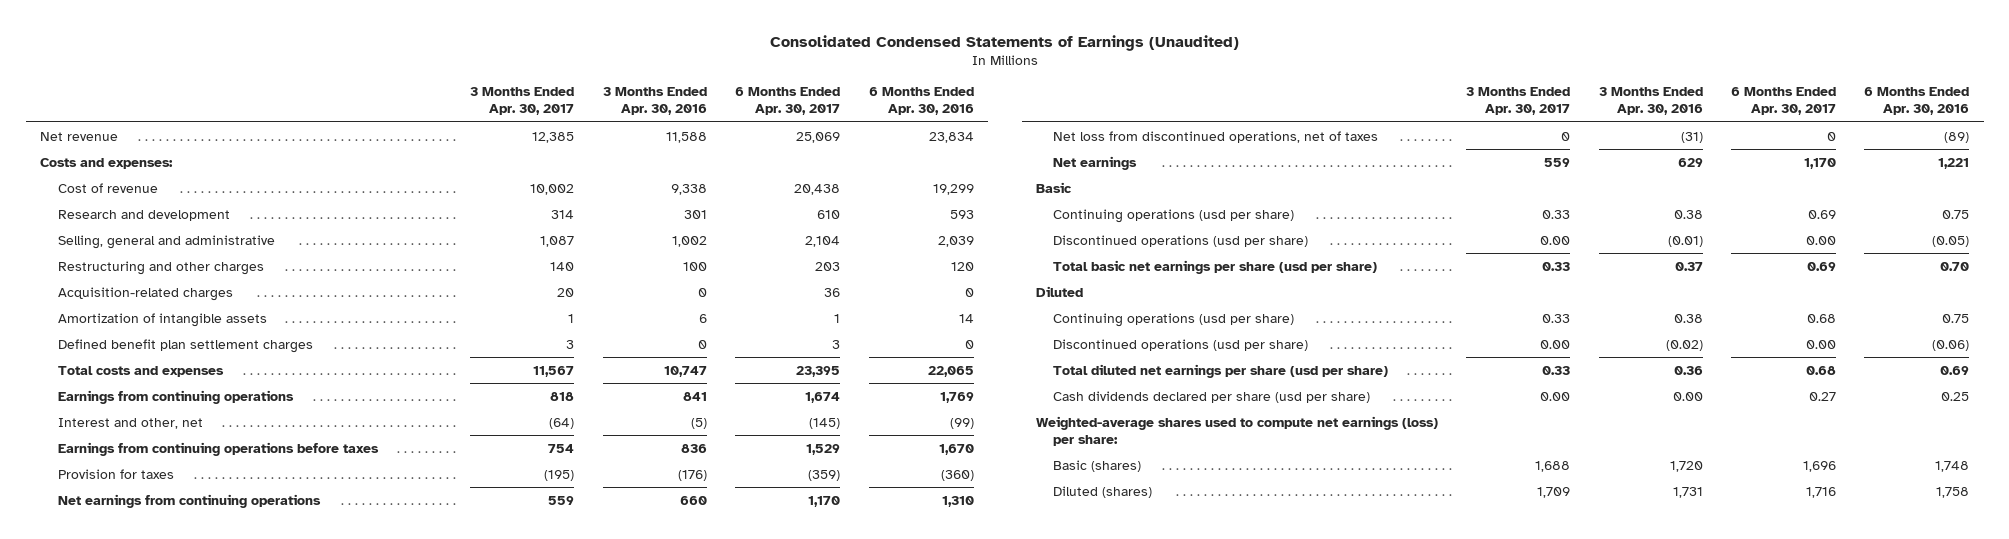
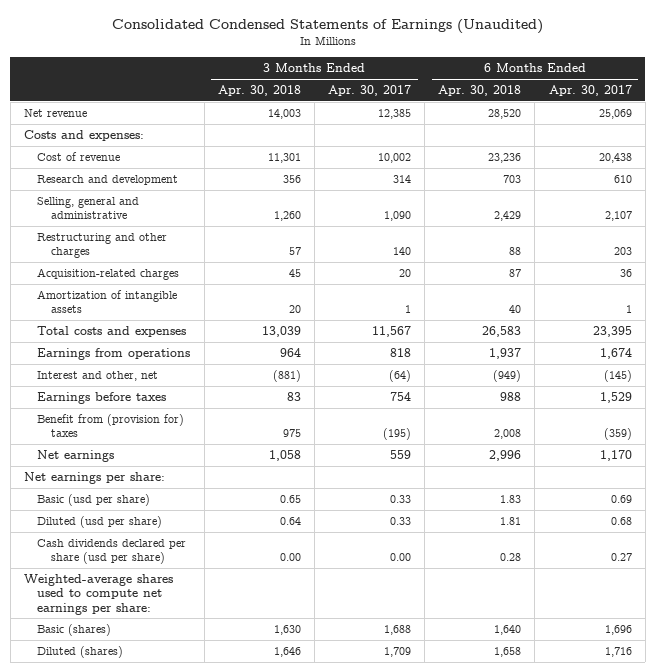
- | 3 Months Ended Apr. 30, 2017 | 3 Months Ended Apr. 30, 2016 | 6 Months Ended Apr. 30, 2017 | 6 Months Ended Apr. 30, 2016
+ | 3 Months Ended Apr. 30, 2018 | 3 Months Ended Apr. 30, 2017 | 6 Months Ended Apr. 30, 2018 | 6 Months Ended Apr. 30, 2017
- Selling, general and administrative | 1,087 | 1,002 | 2,104 | 2,039
+ Selling, general and administrative | 1,260 | 1,090 | 2,429 | 2,107
- Defined benefit plan settlement charges | 3 | 0 | 3 | 0
- Earnings from continuing operations | 818 | 841 | 1,674 | 1,769
+ Earnings from operations | 964 | 818 | 1,937 | 1,674
- Earnings from continuing operations before taxes | 754 | 836 | 1,529 | 1,670
- Provision for taxes | (195) | (176) | (359) | (360)
- Net earnings from continuing operations | 559 | 660 | 1,170 | 1,310
- Net loss from discontinued operations, net of taxes | 0 | (31) | 0 | (89)
+ Earnings before taxes | 83 | 754 | 988 | 1,529
+ Benefit from (provision for) taxes | 975 | (195) | 2,008 | (359)
- Basic
- Continuing operations (usd per share) | 0.33 | 0.38 | 0.69 | 0.75
- Discontinued operations (usd per share) | 0.00 | (0.01) | 0.00 | (0.05)
- Total basic net earnings per share (usd per share) | 0.33 | 0.37 | 0.69 | 0.70
- Diluted
- Continuing operations (usd per share) | 0.33 | 0.38 | 0.68 | 0.75
- Discontinued operations (usd per share) | 0.00 | (0.02) | 0.00 | (0.06)
- Total diluted net earnings per share (usd per share) | 0.33 | 0.36 | 0.68 | 0.69
+ Net earnings per share:
+ Basic (usd per share) | 0.65 | 0.33 | 1.83 | 0.69
+ Diluted (usd per share) | 0.64 | 0.33 | 1.81 | 0.68
- Weighted-average shares used to compute net earnings (loss) per share:
+ Weighted-average shares used to compute net earnings per share:

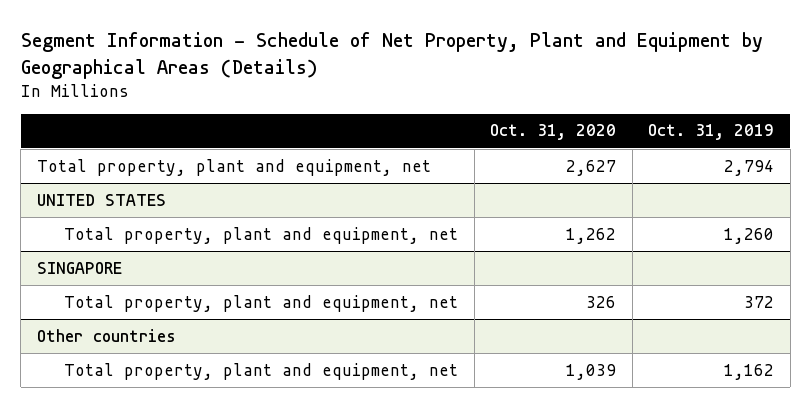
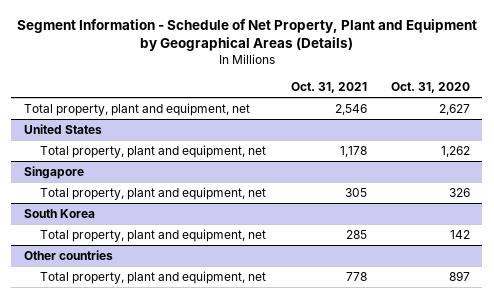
- | Oct. 31, 2020 | Oct. 31, 2019
+ | Oct. 31, 2021 | Oct. 31, 2020
- UNITED STATES
+ United States
- SINGAPORE
+ Singapore
+ South Korea
+ Total property, plant and equipment, net | 285 | 142
@ Other countries
- Total property, plant and equipment, net | 1,039 | 1,162
+ Total property, plant and equipment, net | 778 | 897

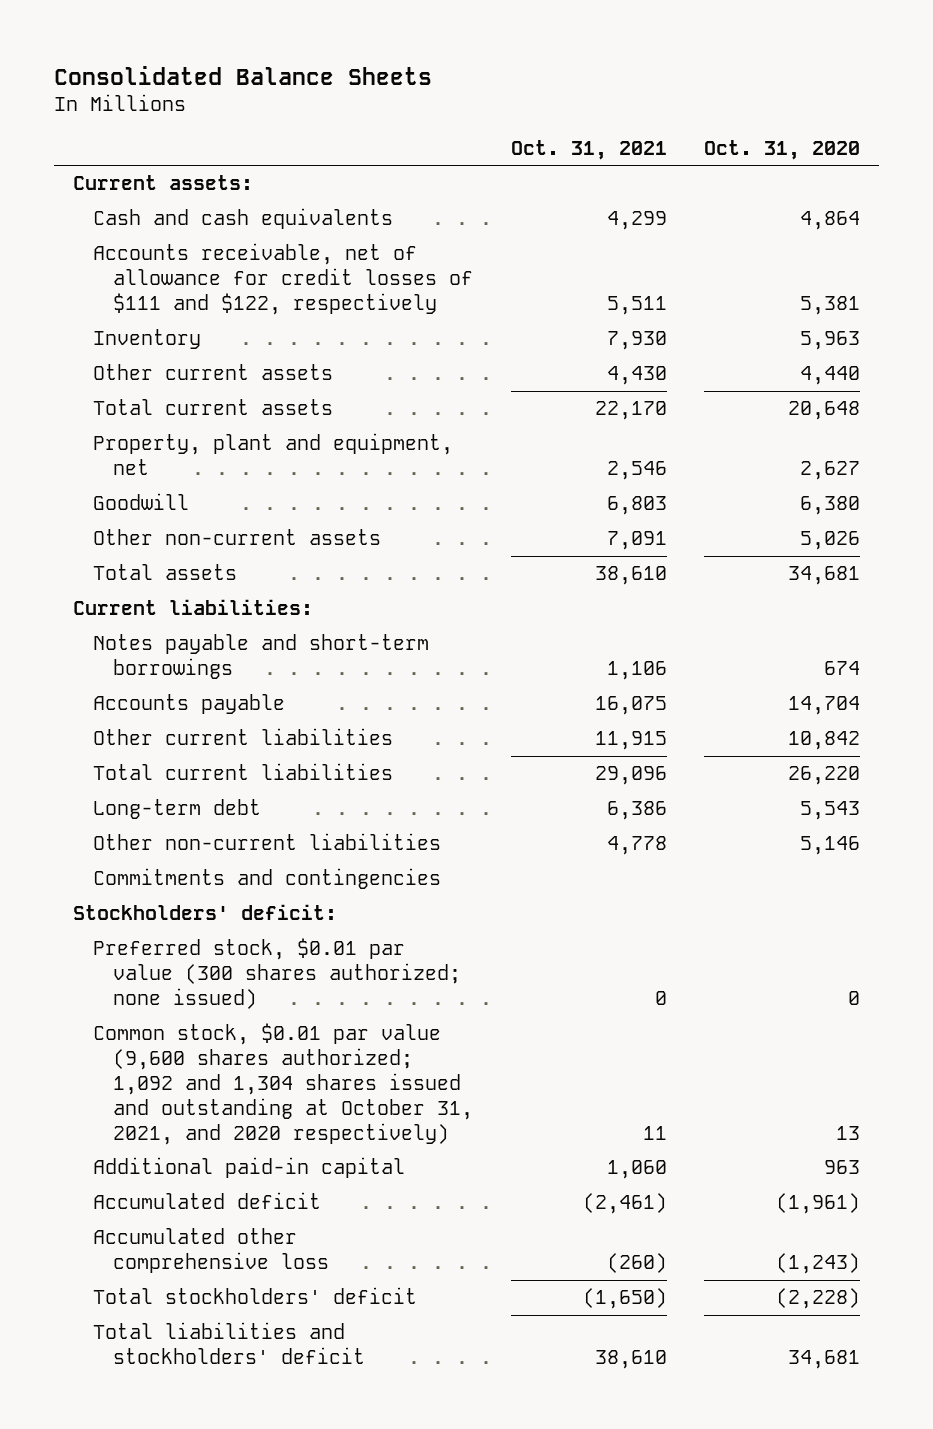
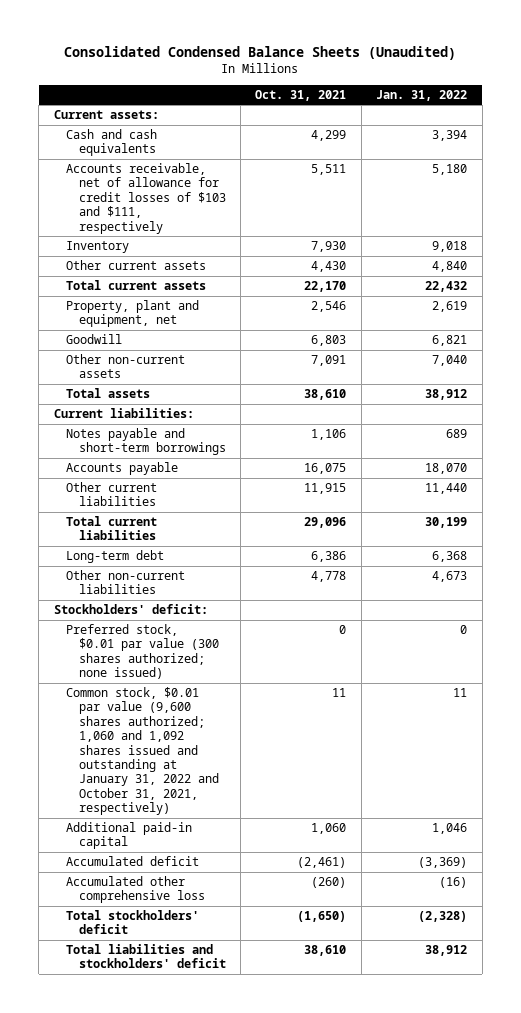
- Consolidated Balance Sheets
+ Consolidated Condensed Balance Sheets (Unaudited)
- | Oct. 31, 2021 | Oct. 31, 2020
+ | Oct. 31, 2021 | Jan. 31, 2022
- Accounts receivable, net of allowance for credit losses of $111 and $122, respectively | 5,511 | 5,381
+ Accounts receivable, net of allowance for credit losses of $103 and $111, respectively | 5,511 | 5,180
- Commitments and contingencies
- Common stock, $0.01 par value (9,600 shares authorized; 1,092 and 1,304 shares issued and outstanding at October 31, 2021, and 2020 respectively) | 11 | 13
+ Common stock, $0.01 par value (9,600 shares authorized; 1,060 and 1,092 shares issued and outstanding at January 31, 2022 and October 31, 2021, respectively) | 11 | 11

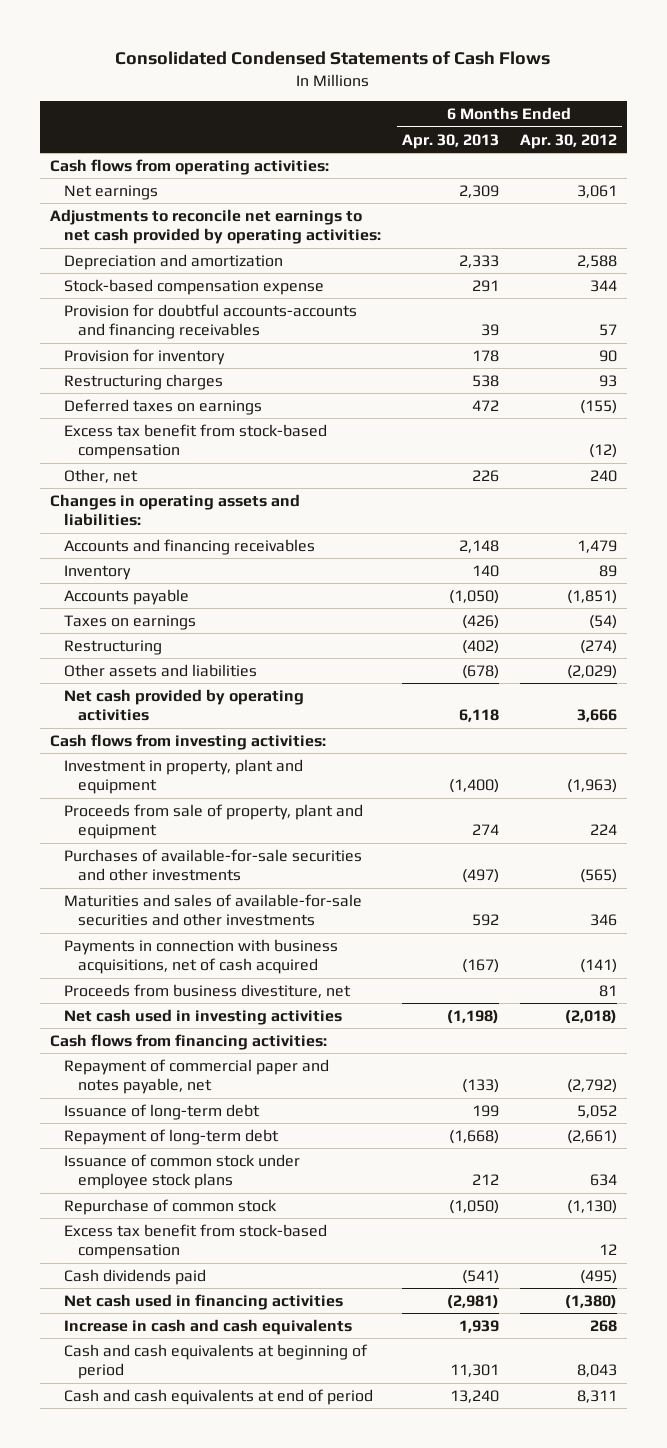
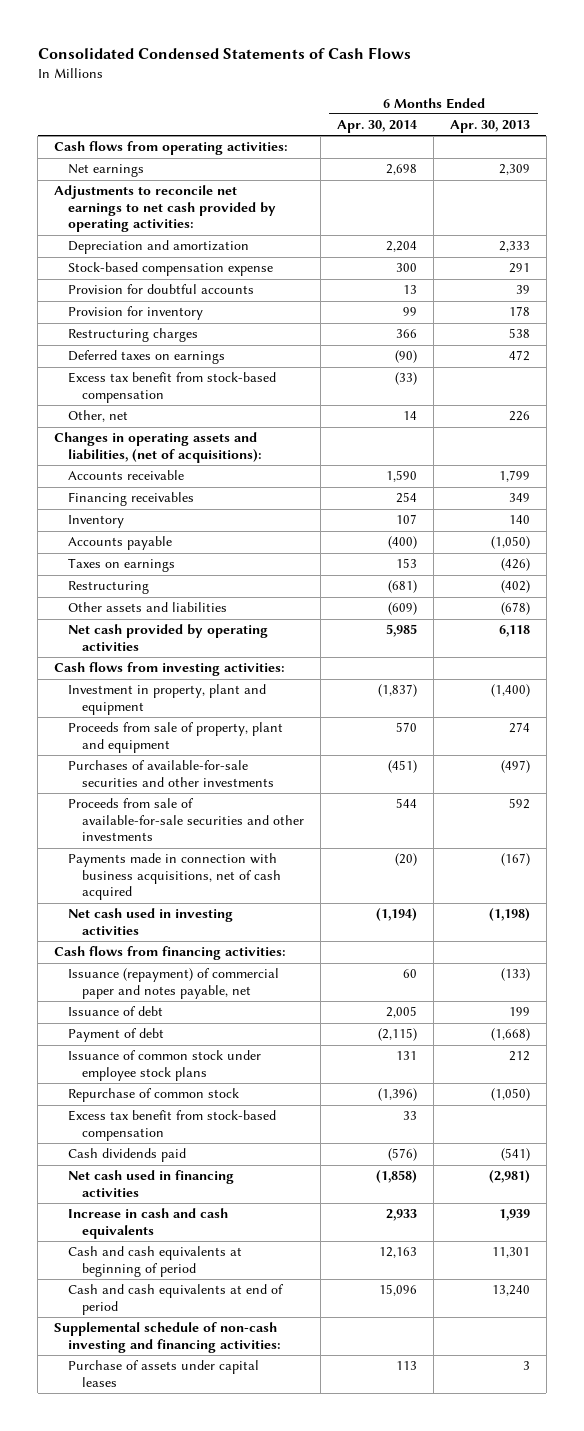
- | 6 Months Ended Apr. 30, 2013 | 6 Months Ended Apr. 30, 2012
+ | 6 Months Ended Apr. 30, 2014 | 6 Months Ended Apr. 30, 2013
- Provision for doubtful accounts-accounts and financing receivables | 39 | 57
+ Provision for doubtful accounts | 13 | 39
- Changes in operating assets and liabilities:
- Accounts and financing receivables | 2,148 | 1,479
+ Changes in operating assets and liabilities, (net of acquisitions):
+ Accounts receivable | 1,590 | 1,799
+ Financing receivables | 254 | 349
- Maturities and sales of available-for-sale securities and other investments | 592 | 346
- Payments in connection with business acquisitions, net of cash acquired | (167) | (141)
- Proceeds from business divestiture, net | | 81
+ Proceeds from sale of available-for-sale securities and other investments | 544 | 592
+ Payments made in connection with business acquisitions, net of cash acquired | (20) | (167)
- Repayment of commercial paper and notes payable, net | (133) | (2,792)
- Issuance of long-term debt | 199 | 5,052
- Repayment of long-term debt | (1,668) | (2,661)
+ Issuance (repayment) of commercial paper and notes payable, net | 60 | (133)
+ Issuance of debt | 2,005 | 199
+ Payment of debt | (2,115) | (1,668)
+ Supplemental schedule of non-cash investing and financing activities:
+ Purchase of assets under capital leases | 113 | 3

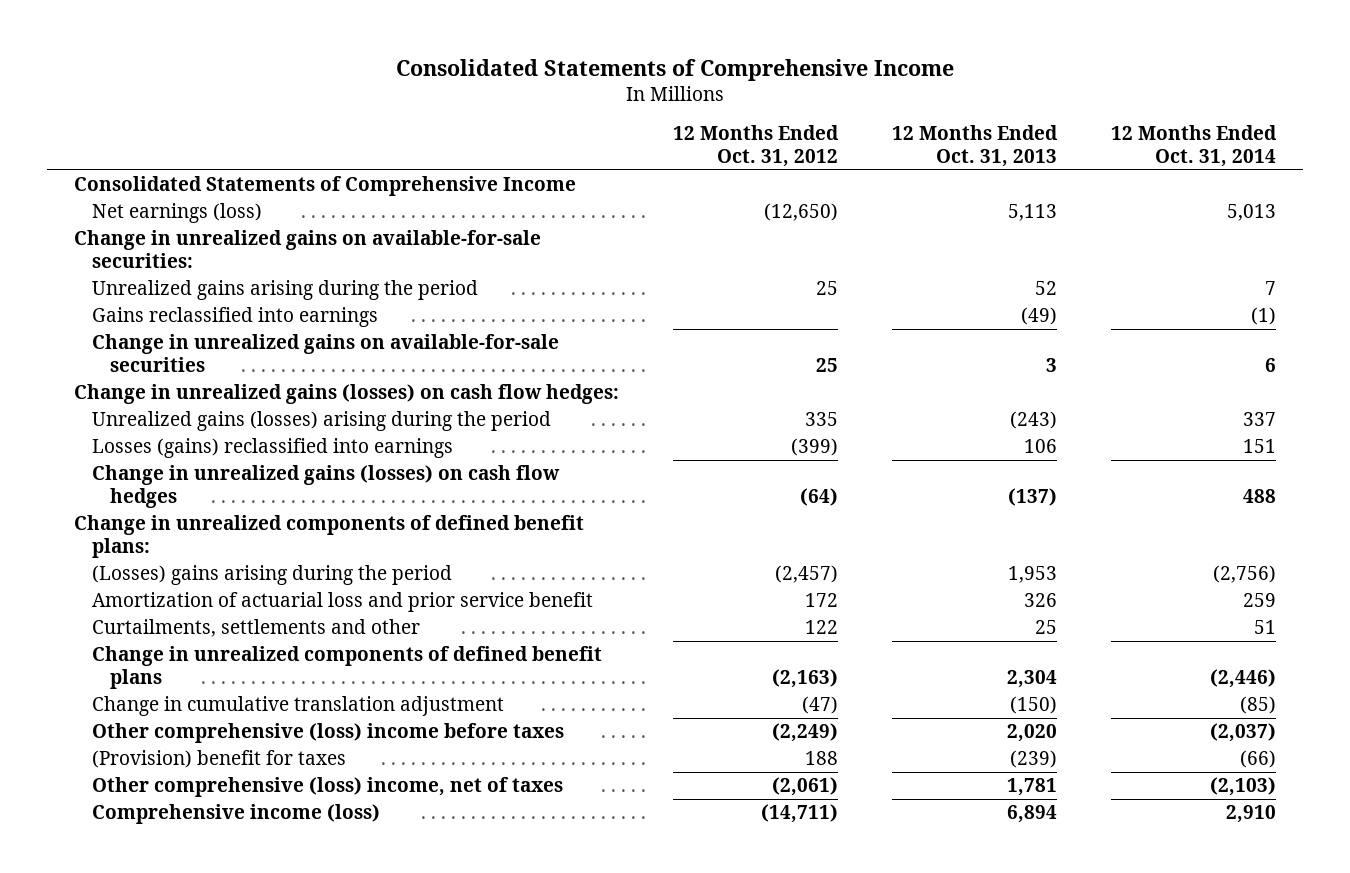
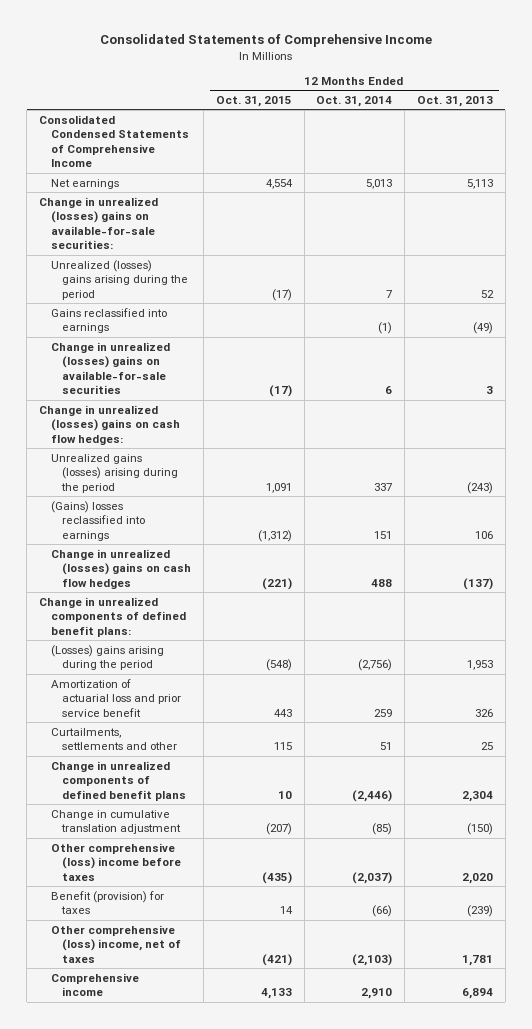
- | 12 Months Ended Oct. 31, 2012 | 12 Months Ended Oct. 31, 2013 | 12 Months Ended Oct. 31, 2014
+ | 12 Months Ended Oct. 31, 2015 | 12 Months Ended Oct. 31, 2014 | 12 Months Ended Oct. 31, 2013
- Consolidated Statements of Comprehensive Income
- Net earnings (loss) | (12,650) | 5,113 | 5,013
- Change in unrealized gains on available-for-sale securities:
- Unrealized gains arising during the period | 25 | 52 | 7
+ Consolidated Condensed Statements of Comprehensive Income
+ Net earnings | 4,554 | 5,013 | 5,113
+ Change in unrealized (losses) gains on available-for-sale securities:
+ Unrealized (losses) gains arising during the period | (17) | 7 | 52
- Change in unrealized gains on available-for-sale securities | 25 | 3 | 6
- Change in unrealized gains (losses) on cash flow hedges:
+ Change in unrealized (losses) gains on available-for-sale securities | (17) | 6 | 3
+ Change in unrealized (losses) gains on cash flow hedges:
- Losses (gains) reclassified into earnings | (399) | 106 | 151
- Change in unrealized gains (losses) on cash flow hedges | (64) | (137) | 488
+ (Gains) losses reclassified into earnings | (1,312) | 151 | 106
+ Change in unrealized (losses) gains on cash flow hedges | (221) | 488 | (137)
- (Provision) benefit for taxes | 188 | (239) | (66)
+ Benefit (provision) for taxes | 14 | (66) | (239)
- Comprehensive income (loss) | (14,711) | 6,894 | 2,910
+ Comprehensive income | 4,133 | 2,910 | 6,894

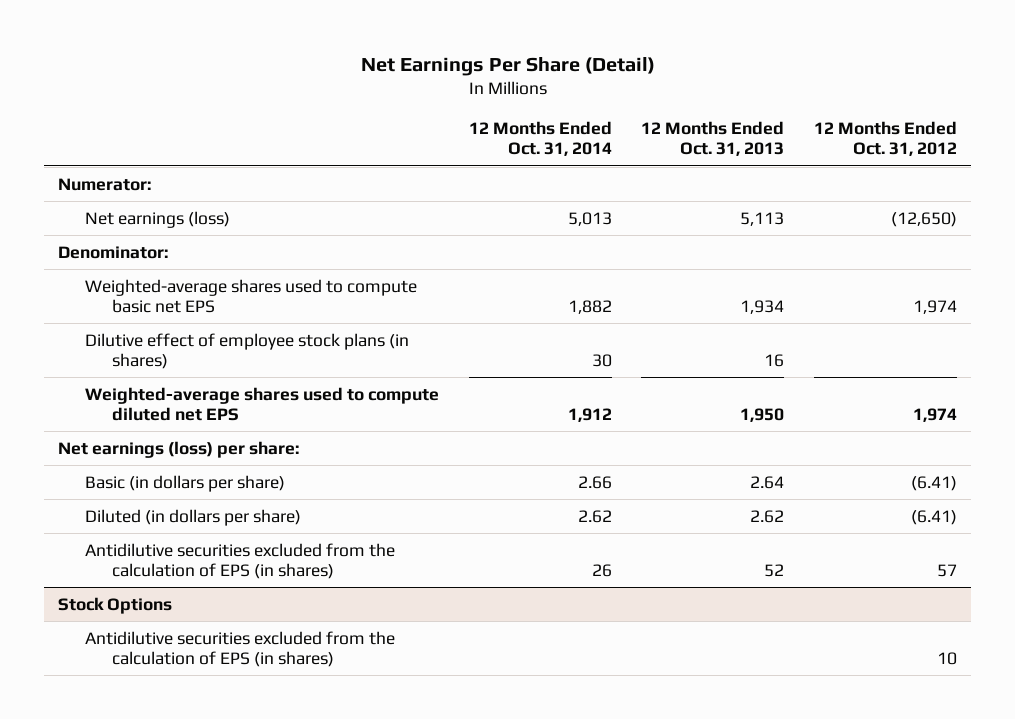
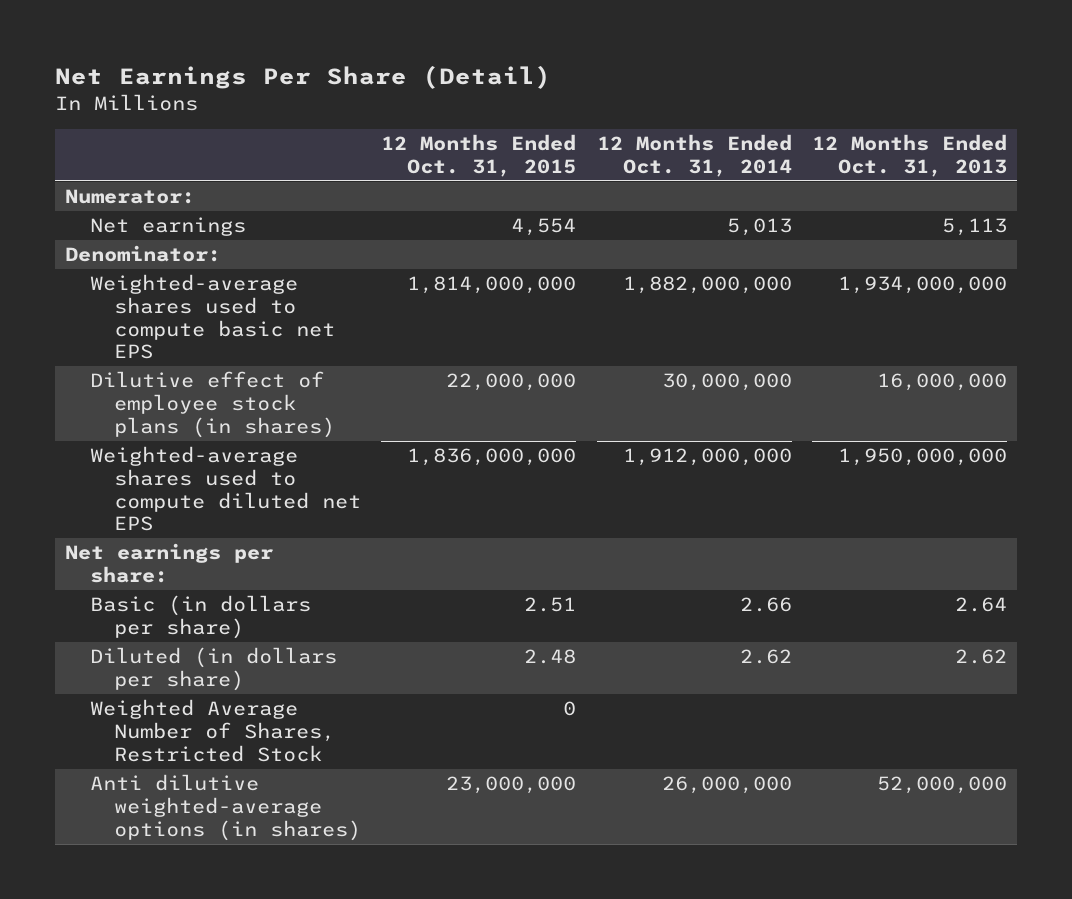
- | 12 Months Ended Oct. 31, 2014 | 12 Months Ended Oct. 31, 2013 | 12 Months Ended Oct. 31, 2012
+ | 12 Months Ended Oct. 31, 2015 | 12 Months Ended Oct. 31, 2014 | 12 Months Ended Oct. 31, 2013
- Net earnings (loss) | 5,013 | 5,113 | (12,650)
+ Net earnings | 4,554 | 5,013 | 5,113
- Weighted-average shares used to compute basic net EPS | 1,882 | 1,934 | 1,974
- Dilutive effect of employee stock plans (in shares) | 30 | 16 |
- Weighted-average shares used to compute diluted net EPS | 1,912 | 1,950 | 1,974
- Net earnings (loss) per share:
+ Weighted-average shares used to compute basic net EPS | 1,814,000,000 | 1,882,000,000 | 1,934,000,000
+ Dilutive effect of employee stock plans (in shares) | 22,000,000 | 30,000,000 | 16,000,000
+ Weighted-average shares used to compute diluted net EPS | 1,836,000,000 | 1,912,000,000 | 1,950,000,000
+ Net earnings per share:
- Antidilutive securities excluded from the calculation of EPS (in shares) | 26 | 52 | 57
- Stock Options
- Antidilutive securities excluded from the calculation of EPS (in shares) | | | 10
+ Weighted Average Number of Shares, Restricted Stock | 0 | |
+ Anti dilutive weighted-average options (in shares) | 23,000,000 | 26,000,000 | 52,000,000

